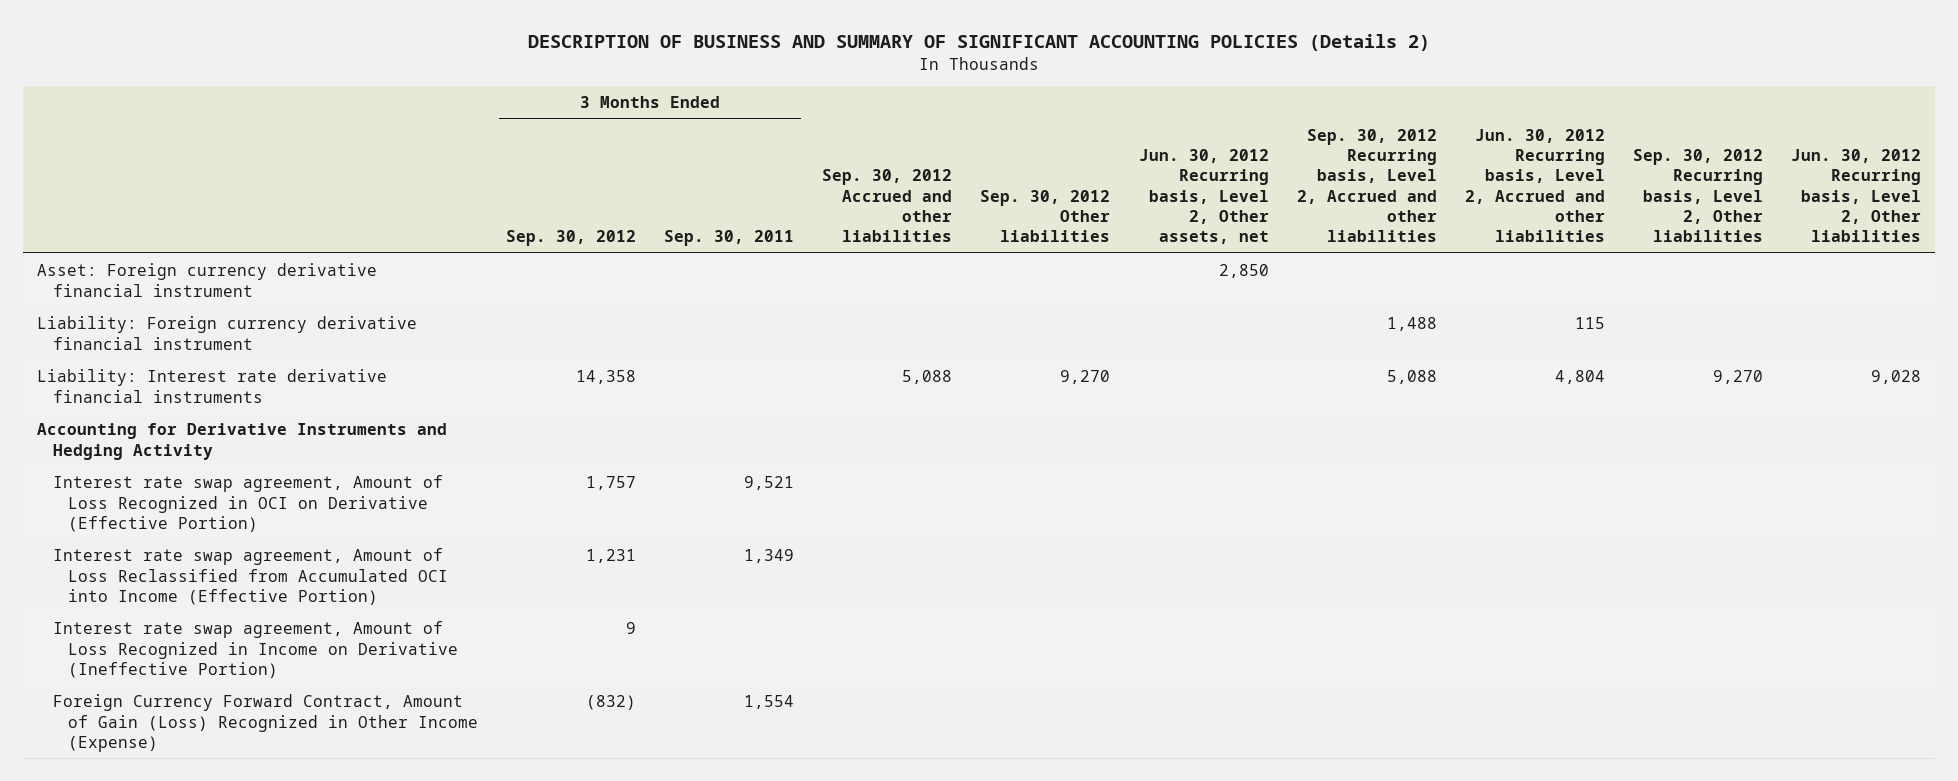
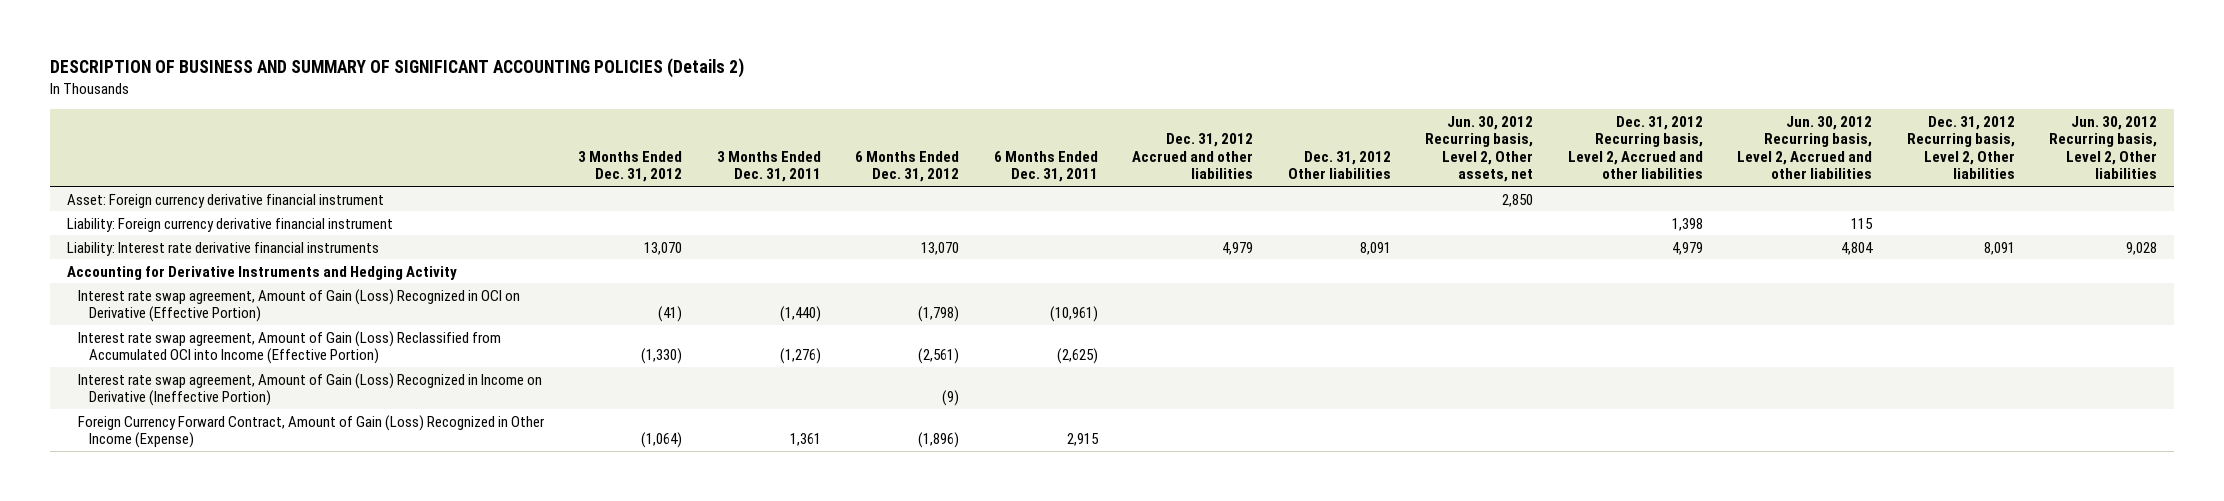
- | 3 Months Ended Sep. 30, 2012 | 3 Months Ended Sep. 30, 2011 | Sep. 30, 2012 Accrued and other liabilities | Sep. 30, 2012 Other liabilities | Jun. 30, 2012 Recurring basis, Level 2, Other assets, net | Sep. 30, 2012 Recurring basis, Level 2, Accrued and other liabilities | Jun. 30, 2012 Recurring basis, Level 2, Accrued and other liabilities | Sep. 30, 2012 Recurring basis, Level 2, Other liabilities | Jun. 30, 2012 Recurring basis, Level 2, Other liabilities
+ | 3 Months Ended Dec. 31, 2012 | 3 Months Ended Dec. 31, 2011 | 6 Months Ended Dec. 31, 2012 | 6 Months Ended Dec. 31, 2011 | Dec. 31, 2012 Accrued and other liabilities | Dec. 31, 2012 Other liabilities | Jun. 30, 2012 Recurring basis, Level 2, Other assets, net | Dec. 31, 2012 Recurring basis, Level 2, Accrued and other liabilities | Jun. 30, 2012 Recurring basis, Level 2, Accrued and other liabilities | Dec. 31, 2012 Recurring basis, Level 2, Other liabilities | Jun. 30, 2012 Recurring basis, Level 2, Other liabilities
- Interest rate swap agreement, Amount of Loss Recognized in OCI on Derivative (Effective Portion) | 1,757 | 9,521 | | | | | | |
- Interest rate swap agreement, Amount of Loss Reclassified from Accumulated OCI into Income (Effective Portion) | 1,231 | 1,349 | | | | | | |
- Interest rate swap agreement, Amount of Loss Recognized in Income on Derivative (Ineffective Portion) | 9 | | | | | | | |
+ Interest rate swap agreement, Amount of Gain (Loss) Recognized in OCI on Derivative (Effective Portion) | (41) | (1,440) | (1,798) | (10,961) | | | | | | |
+ Interest rate swap agreement, Amount of Gain (Loss) Reclassified from Accumulated OCI into Income (Effective Portion) | (1,330) | (1,276) | (2,561) | (2,625) | | | | | | |
+ Interest rate swap agreement, Amount of Gain (Loss) Recognized in Income on Derivative (Ineffective Portion) | | | (9) | | | | | | | |

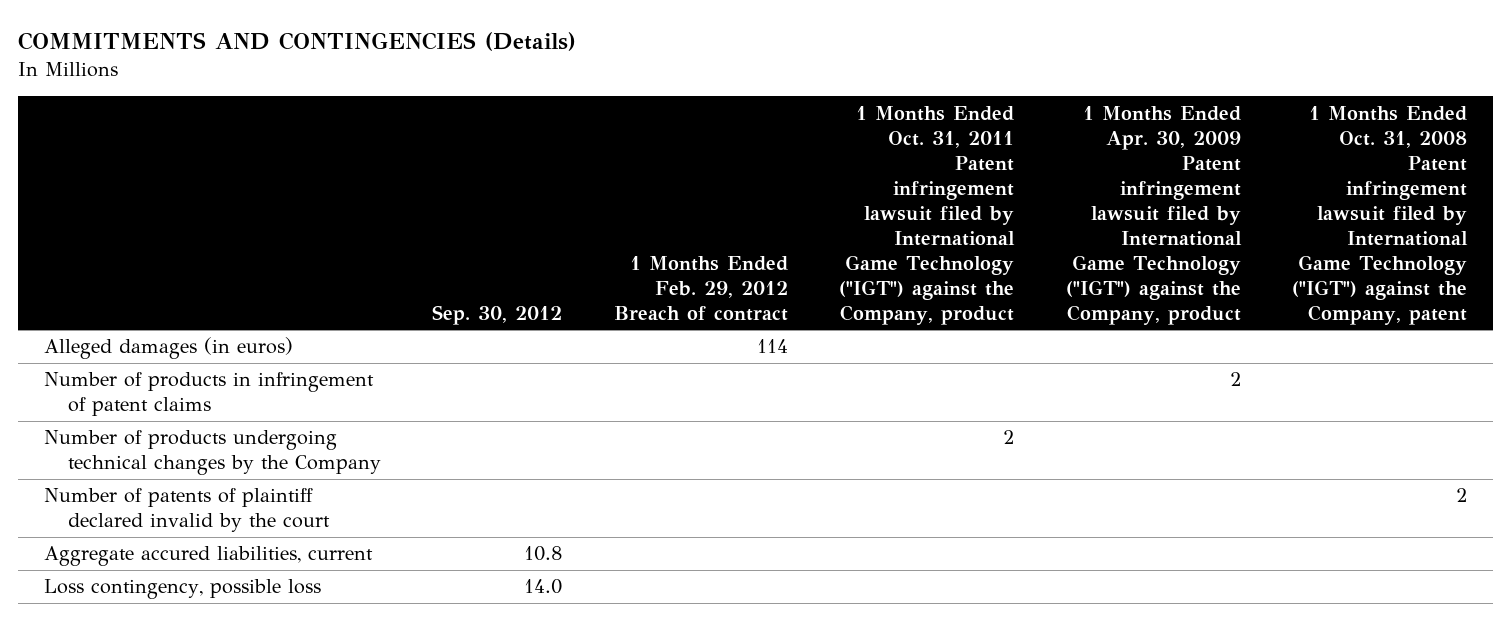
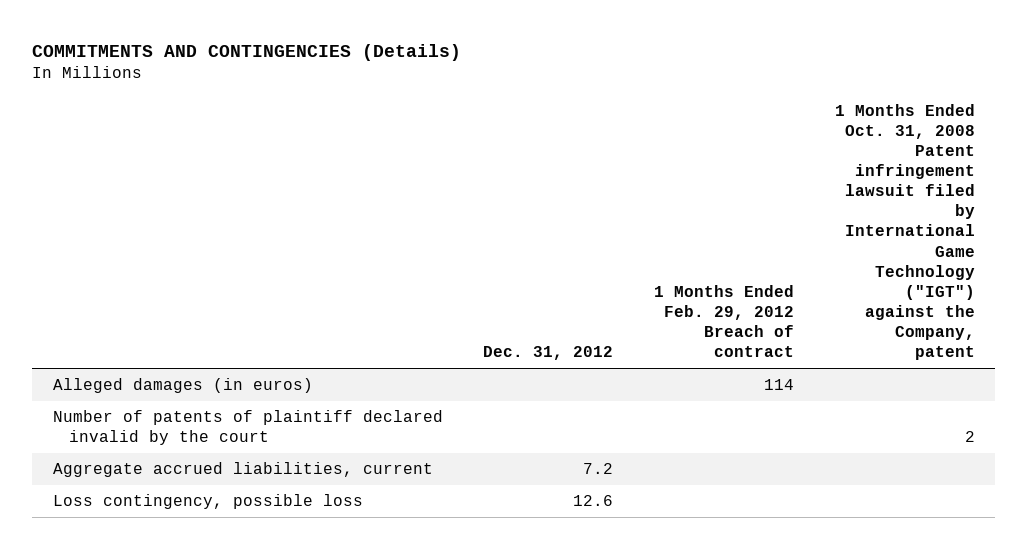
- | Sep. 30, 2012 | 1 Months Ended Feb. 29, 2012 Breach of contract | 1 Months Ended Oct. 31, 2011 Patent infringement lawsuit filed by International Game Technology ("IGT") against the Company, product | 1 Months Ended Apr. 30, 2009 Patent infringement lawsuit filed by International Game Technology ("IGT") against the Company, product | 1 Months Ended Oct. 31, 2008 Patent infringement lawsuit filed by International Game Technology ("IGT") against the Company, patent
+ | Dec. 31, 2012 | 1 Months Ended Feb. 29, 2012 Breach of contract | 1 Months Ended Oct. 31, 2008 Patent infringement lawsuit filed by International Game Technology ("IGT") against the Company, patent
- Number of products in infringement of patent claims | | | | 2 |
- Number of products undergoing technical changes by the Company | | | 2 | |
- Aggregate accured liabilities, current | 10.8 | | | |
+ Aggregate accrued liabilities, current | 7.2 | |

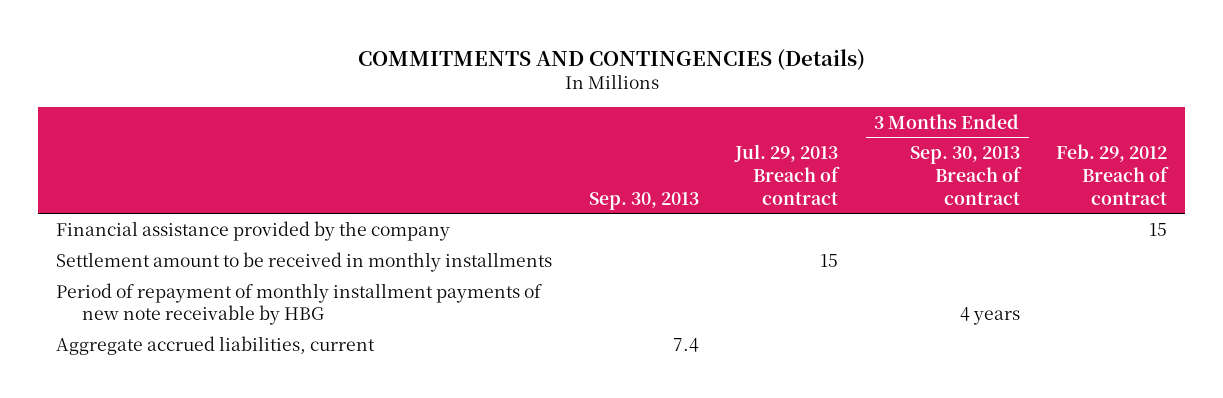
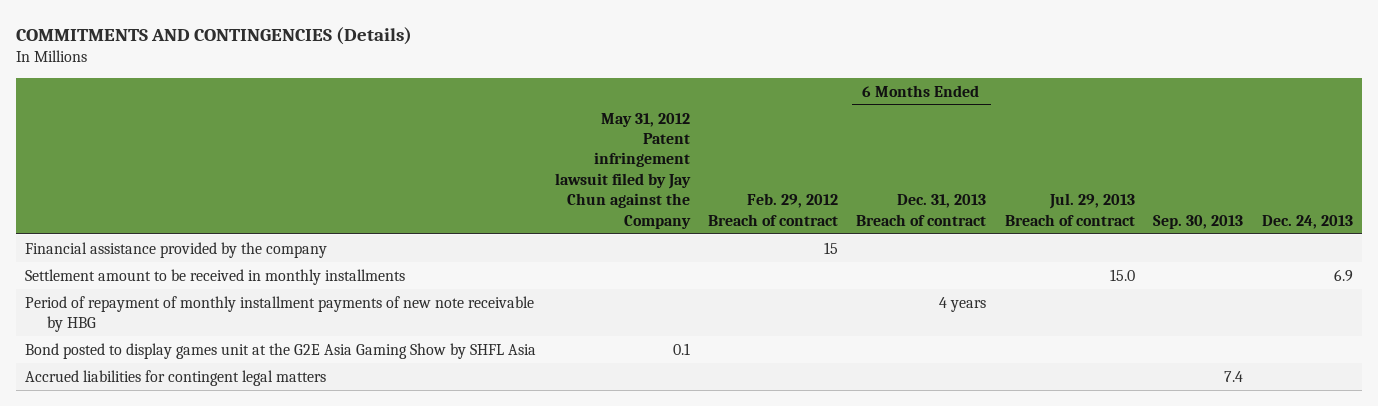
- | Sep. 30, 2013 | Jul. 29, 2013 Breach of contract | 3 Months Ended Sep. 30, 2013 Breach of contract | Feb. 29, 2012 Breach of contract
+ | May 31, 2012 Patent infringement lawsuit filed by Jay Chun against the Company | Feb. 29, 2012 Breach of contract | 6 Months Ended Dec. 31, 2013 Breach of contract | Jul. 29, 2013 Breach of contract | Sep. 30, 2013 | Dec. 24, 2013
- Settlement amount to be received in monthly installments | | 15 | |
+ Settlement amount to be received in monthly installments | | | | 15.0 | | 6.9
- Aggregate accrued liabilities, current | 7.4 | | |
+ Bond posted to display games unit at the G2E Asia Gaming Show by SHFL Asia | 0.1 | | | | |
+ Accrued liabilities for contingent legal matters | | | | | 7.4 |

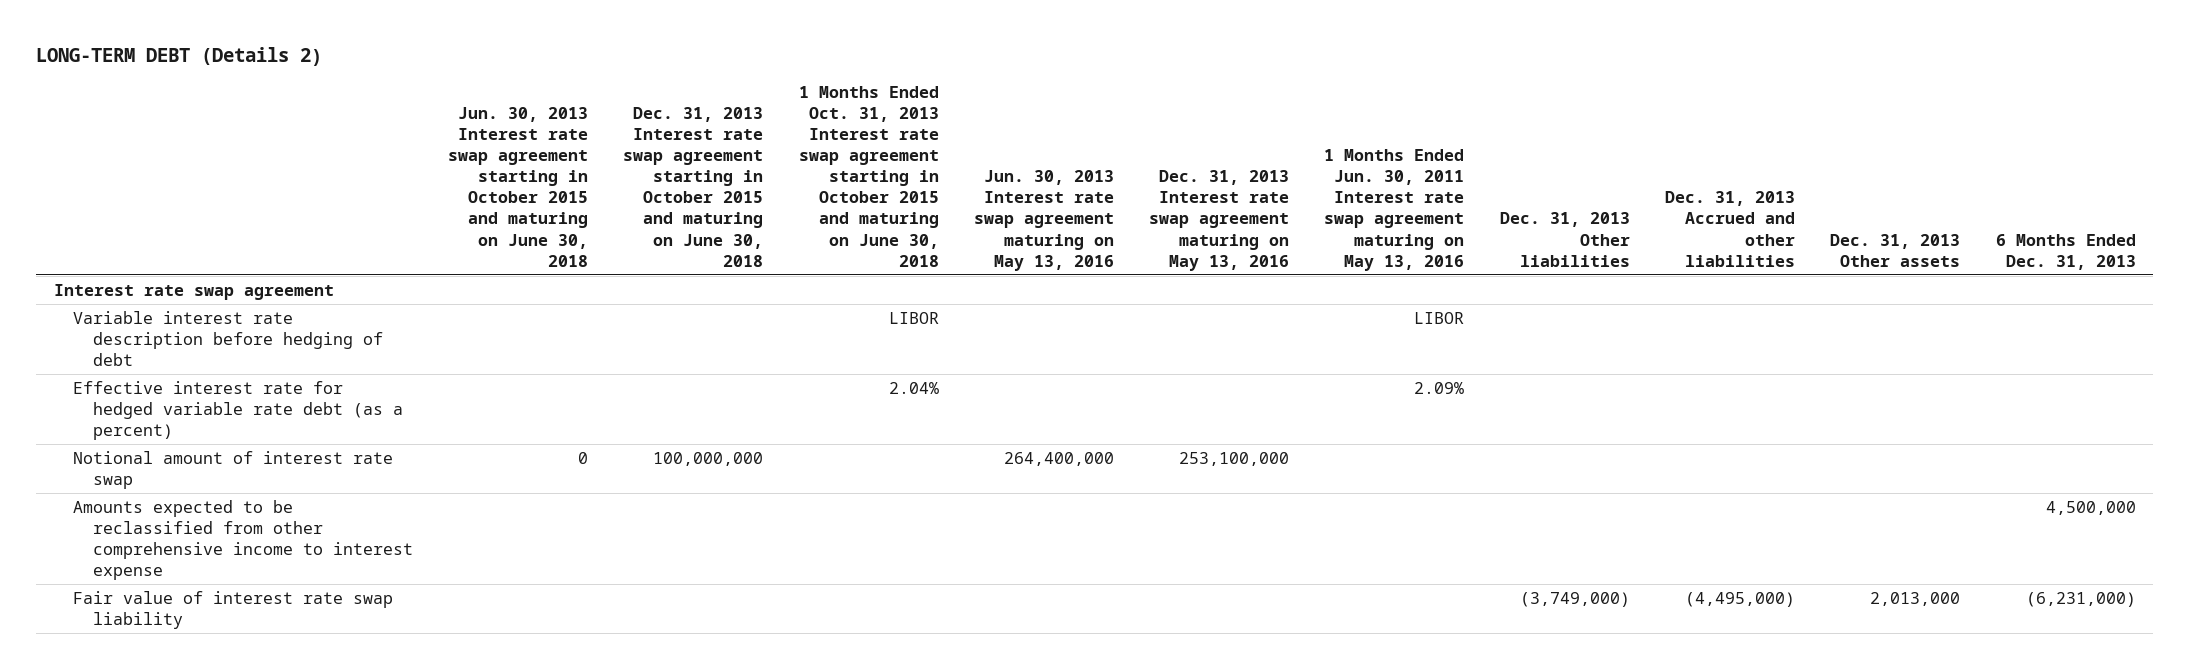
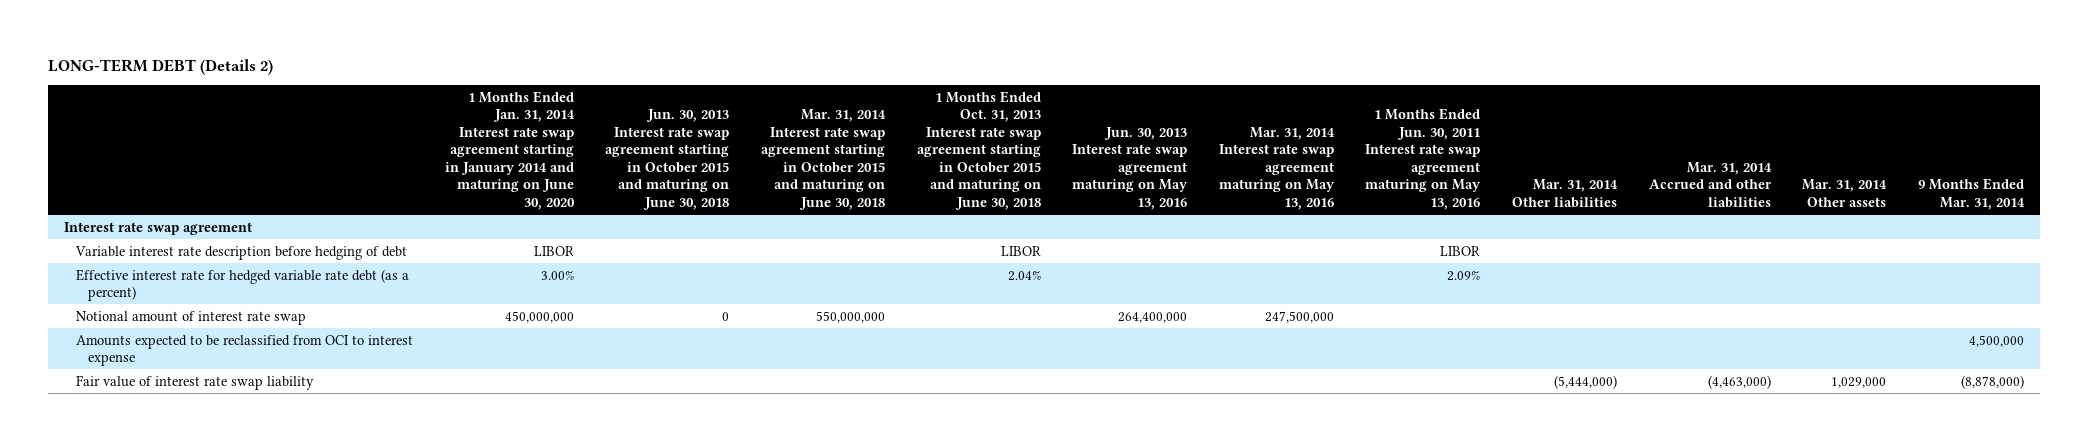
- | Jun. 30, 2013 Interest rate swap agreement starting in October 2015 and maturing on June 30, 2018 | Dec. 31, 2013 Interest rate swap agreement starting in October 2015 and maturing on June 30, 2018 | 1 Months Ended Oct. 31, 2013 Interest rate swap agreement starting in October 2015 and maturing on June 30, 2018 | Jun. 30, 2013 Interest rate swap agreement maturing on May 13, 2016 | Dec. 31, 2013 Interest rate swap agreement maturing on May 13, 2016 | 1 Months Ended Jun. 30, 2011 Interest rate swap agreement maturing on May 13, 2016 | Dec. 31, 2013 Other liabilities | Dec. 31, 2013 Accrued and other liabilities | Dec. 31, 2013 Other assets | 6 Months Ended Dec. 31, 2013
+ | 1 Months Ended Jan. 31, 2014 Interest rate swap agreement starting in January 2014 and maturing on June 30, 2020 | Jun. 30, 2013 Interest rate swap agreement starting in October 2015 and maturing on June 30, 2018 | Mar. 31, 2014 Interest rate swap agreement starting in October 2015 and maturing on June 30, 2018 | 1 Months Ended Oct. 31, 2013 Interest rate swap agreement starting in October 2015 and maturing on June 30, 2018 | Jun. 30, 2013 Interest rate swap agreement maturing on May 13, 2016 | Mar. 31, 2014 Interest rate swap agreement maturing on May 13, 2016 | 1 Months Ended Jun. 30, 2011 Interest rate swap agreement maturing on May 13, 2016 | Mar. 31, 2014 Other liabilities | Mar. 31, 2014 Accrued and other liabilities | Mar. 31, 2014 Other assets | 9 Months Ended Mar. 31, 2014
- Amounts expected to be reclassified from other comprehensive income to interest expense | | | | | | | | | | 4,500,000
+ Amounts expected to be reclassified from OCI to interest expense | | | | | | | | | | | 4,500,000

